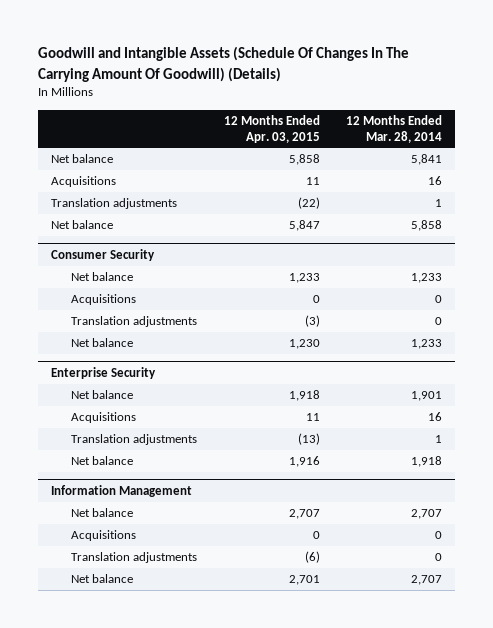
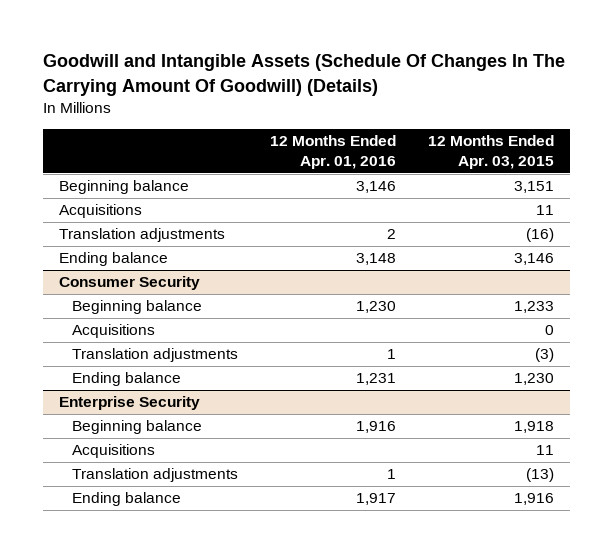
- | 12 Months Ended Apr. 03, 2015 | 12 Months Ended Mar. 28, 2014
+ | 12 Months Ended Apr. 01, 2016 | 12 Months Ended Apr. 03, 2015
- Net balance | 5,858 | 5,841
+ Beginning balance | 3,146 | 3,151
- Translation adjustments | (22) | 1
- Net balance | 5,847 | 5,858
+ Translation adjustments | 2 | (16)
+ Ending balance | 3,148 | 3,146
@ Consumer Security
- Net balance | 1,233 | 1,233
+ Beginning balance | 1,230 | 1,233
- Net balance | 1,230 | 1,233
+ Ending balance | 1,231 | 1,230
@ Enterprise Security
- Net balance | 1,918 | 1,901
+ Beginning balance | 1,916 | 1,918
- Net balance | 1,916 | 1,918
- Information Management
- Net balance | 2,707 | 2,707
- Acquisitions | 0 | 0
- Translation adjustments | (6) | 0
- Net balance | 2,701 | 2,707
@ Enterprise Security
+ Ending balance | 1,917 | 1,916

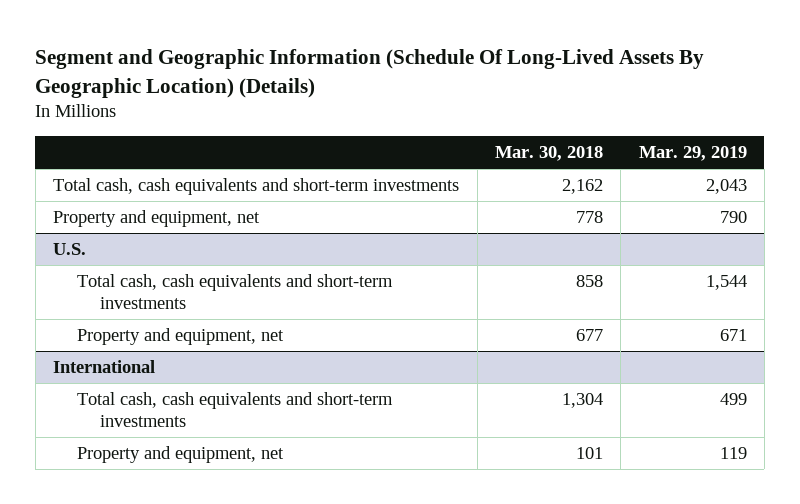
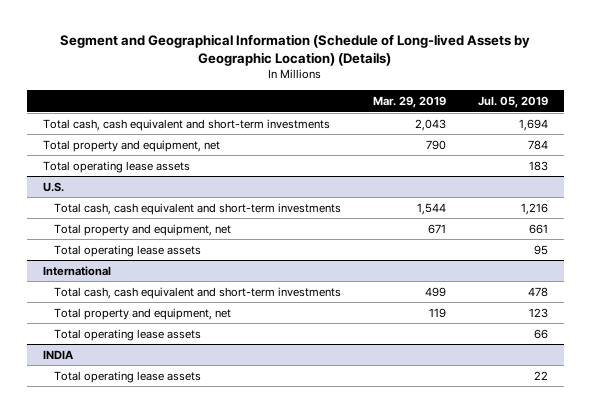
- Segment and Geographic Information (Schedule Of Long-Lived Assets By Geographic Location) (Details)
+ Segment and Geographical Information (Schedule of Long-lived Assets by Geographic Location) (Details)
- | Mar. 30, 2018 | Mar. 29, 2019
+ | Mar. 29, 2019 | Jul. 05, 2019
- Total cash, cash equivalents and short-term investments | 2,162 | 2,043
- Property and equipment, net | 778 | 790
+ Total cash, cash equivalent and short-term investments | 2,043 | 1,694
+ Total property and equipment, net | 790 | 784
+ Total operating lease assets | | 183
@ U.S.
- Total cash, cash equivalents and short-term investments | 858 | 1,544
- Property and equipment, net | 677 | 671
+ Total cash, cash equivalent and short-term investments | 1,544 | 1,216
+ Total property and equipment, net | 671 | 661
+ Total operating lease assets | | 95
@ International
- Total cash, cash equivalents and short-term investments | 1,304 | 499
- Property and equipment, net | 101 | 119
+ Total cash, cash equivalent and short-term investments | 499 | 478
+ Total property and equipment, net | 119 | 123
+ Total operating lease assets | | 66
+ INDIA
+ Total operating lease assets | | 22

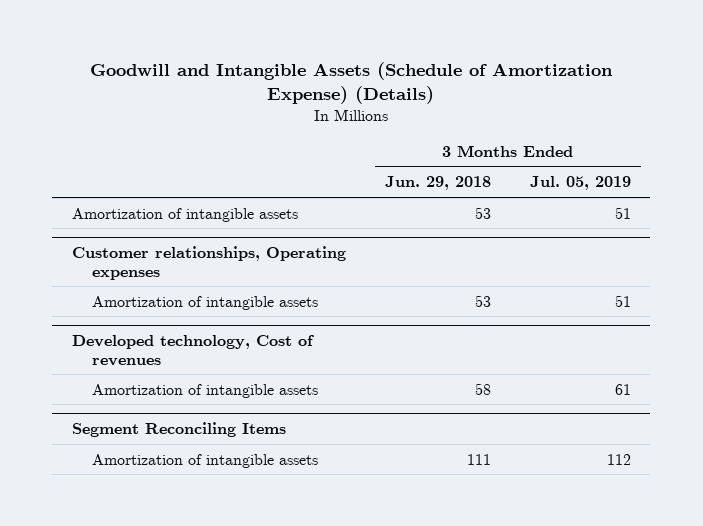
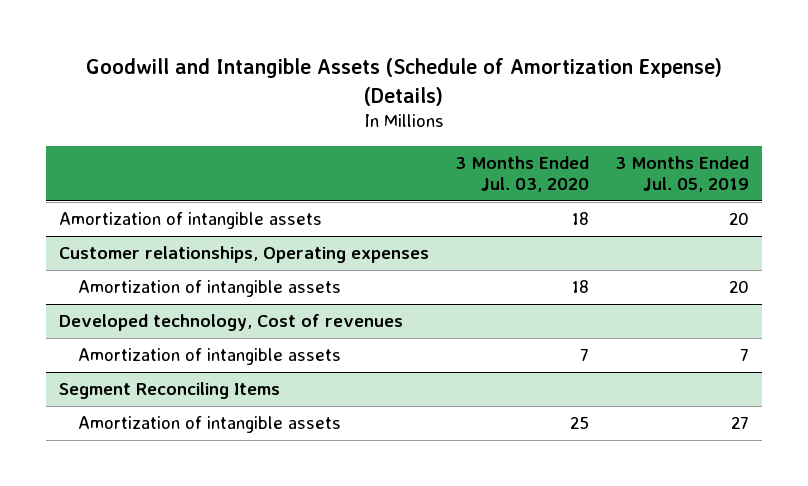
- | 3 Months Ended Jun. 29, 2018 | 3 Months Ended Jul. 05, 2019
+ | 3 Months Ended Jul. 03, 2020 | 3 Months Ended Jul. 05, 2019
- Amortization of intangible assets | 53 | 51
+ Amortization of intangible assets | 18 | 20
@ Customer relationships, Operating expenses
- Amortization of intangible assets | 53 | 51
+ Amortization of intangible assets | 18 | 20
@ Developed technology, Cost of revenues
- Amortization of intangible assets | 58 | 61
+ Amortization of intangible assets | 7 | 7
@ Segment Reconciling Items
- Amortization of intangible assets | 111 | 112
+ Amortization of intangible assets | 25 | 27

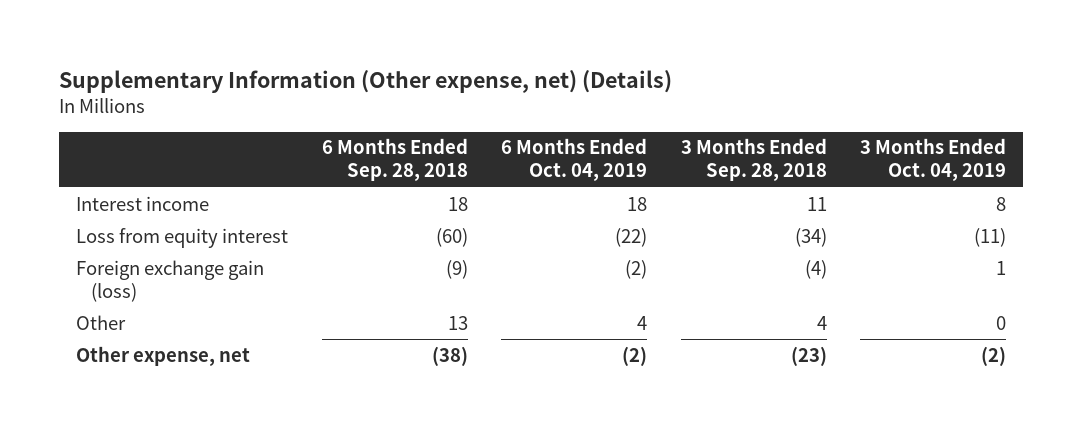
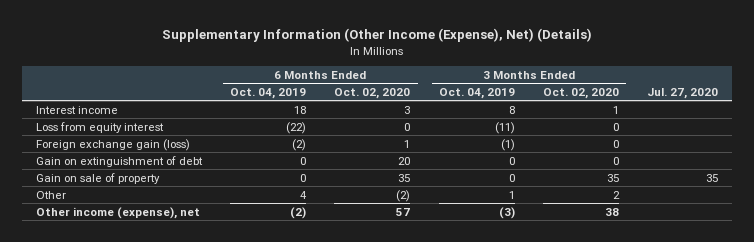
- Supplementary Information (Other expense, net) (Details)
+ Supplementary Information (Other Income (Expense), Net) (Details)
- | 6 Months Ended Sep. 28, 2018 | 6 Months Ended Oct. 04, 2019 | 3 Months Ended Sep. 28, 2018 | 3 Months Ended Oct. 04, 2019
+ | 6 Months Ended Oct. 04, 2019 | 6 Months Ended Oct. 02, 2020 | 3 Months Ended Oct. 04, 2019 | 3 Months Ended Oct. 02, 2020 | Jul. 27, 2020
- Foreign exchange gain (loss) | (9) | (2) | (4) | 1
- Other | 13 | 4 | 4 | 0
- Other expense, net | (38) | (2) | (23) | (2)
+ Foreign exchange gain (loss) | (2) | 1 | (1) | 0 |
+ Gain on extinguishment of debt | 0 | 20 | 0 | 0 |
+ Gain on sale of property | 0 | 35 | 0 | 35 | 35
+ Other | 4 | (2) | 1 | 2 |
+ Other income (expense), net | (2) | 57 | (3) | 38 |

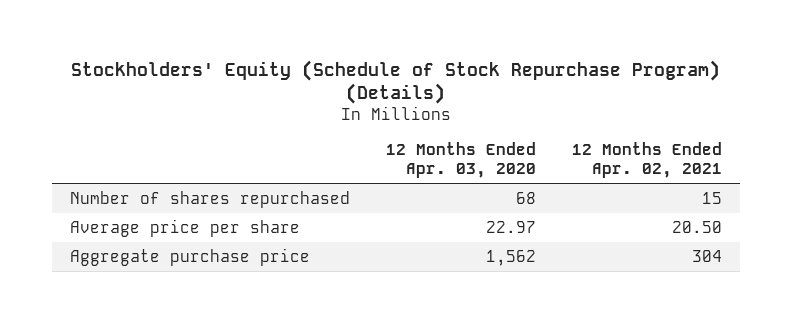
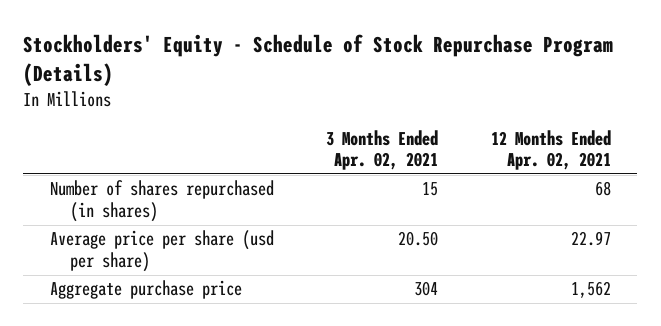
- Stockholders' Equity (Schedule of Stock Repurchase Program) (Details)
+ Stockholders' Equity - Schedule of Stock Repurchase Program (Details)
- | 12 Months Ended Apr. 03, 2020 | 12 Months Ended Apr. 02, 2021
+ | 3 Months Ended Apr. 02, 2021 | 12 Months Ended Apr. 02, 2021
- Number of shares repurchased | 68 | 15
- Average price per share | 22.97 | 20.50
- Aggregate purchase price | 1,562 | 304
+ Number of shares repurchased (in shares) | 15 | 68
+ Average price per share (usd per share) | 20.50 | 22.97
+ Aggregate purchase price | 304 | 1,562

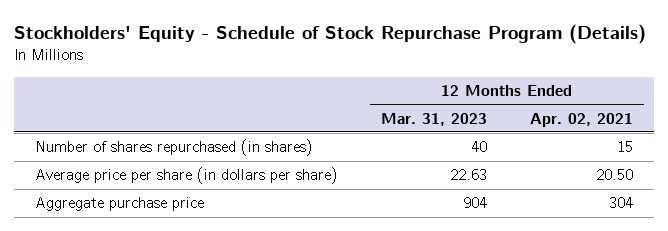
- | 3 Months Ended Apr. 02, 2021 | 12 Months Ended Apr. 02, 2021
+ | 12 Months Ended Mar. 31, 2023 | 12 Months Ended Apr. 02, 2021
- Number of shares repurchased (in shares) | 15 | 68
- Average price per share (usd per share) | 20.50 | 22.97
- Aggregate purchase price | 304 | 1,562
+ Number of shares repurchased (in shares) | 40 | 15
+ Average price per share (in dollars per share) | 22.63 | 20.50
+ Aggregate purchase price | 904 | 304

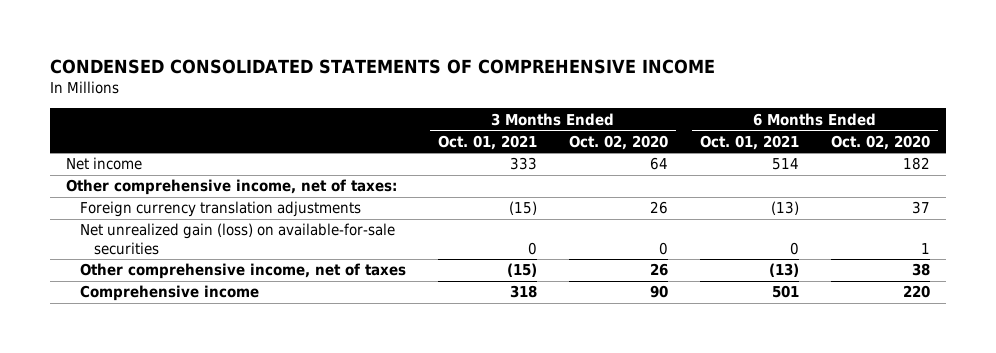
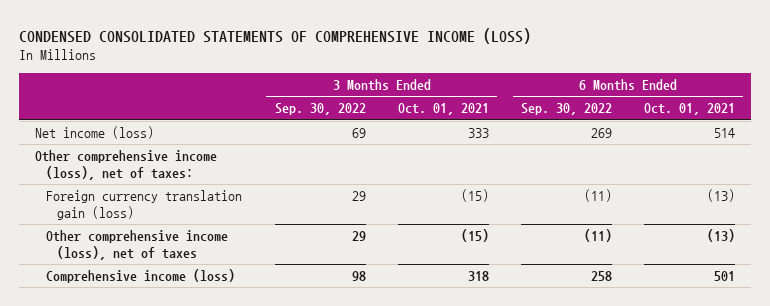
- CONDENSED CONSOLIDATED STATEMENTS OF COMPREHENSIVE INCOME
+ CONDENSED CONSOLIDATED STATEMENTS OF COMPREHENSIVE INCOME (LOSS)
- | 3 Months Ended Oct. 01, 2021 | 3 Months Ended Oct. 02, 2020 | 6 Months Ended Oct. 01, 2021 | 6 Months Ended Oct. 02, 2020
+ | 3 Months Ended Sep. 30, 2022 | 3 Months Ended Oct. 01, 2021 | 6 Months Ended Sep. 30, 2022 | 6 Months Ended Oct. 01, 2021
- Net income | 333 | 64 | 514 | 182
- Other comprehensive income, net of taxes:
- Foreign currency translation adjustments | (15) | 26 | (13) | 37
- Net unrealized gain (loss) on available-for-sale securities | 0 | 0 | 0 | 1
- Other comprehensive income, net of taxes | (15) | 26 | (13) | 38
- Comprehensive income | 318 | 90 | 501 | 220
+ Net income (loss) | 69 | 333 | 269 | 514
+ Other comprehensive income (loss), net of taxes:
+ Foreign currency translation gain (loss) | 29 | (15) | (11) | (13)
+ Other comprehensive income (loss), net of taxes | 29 | (15) | (11) | (13)
+ Comprehensive income (loss) | 98 | 318 | 258 | 501

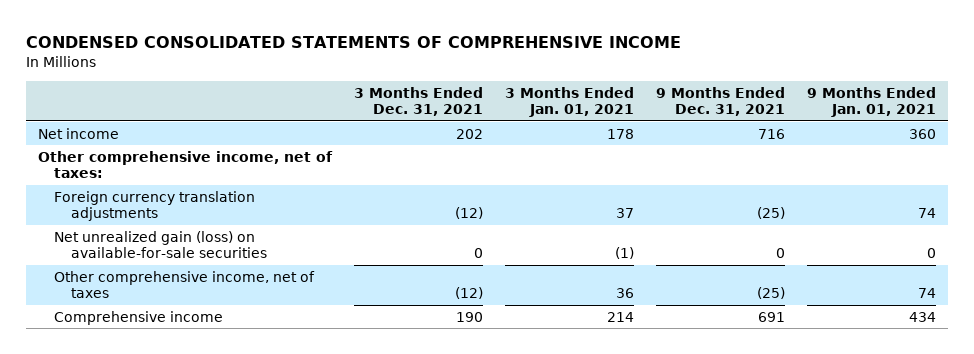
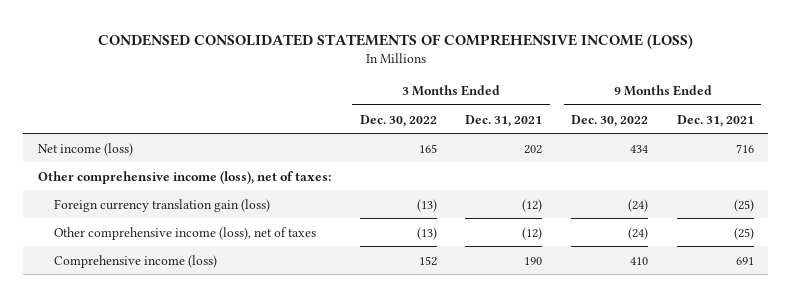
- CONDENSED CONSOLIDATED STATEMENTS OF COMPREHENSIVE INCOME
+ CONDENSED CONSOLIDATED STATEMENTS OF COMPREHENSIVE INCOME (LOSS)
- | 3 Months Ended Dec. 31, 2021 | 3 Months Ended Jan. 01, 2021 | 9 Months Ended Dec. 31, 2021 | 9 Months Ended Jan. 01, 2021
+ | 3 Months Ended Dec. 30, 2022 | 3 Months Ended Dec. 31, 2021 | 9 Months Ended Dec. 30, 2022 | 9 Months Ended Dec. 31, 2021
- Net income | 202 | 178 | 716 | 360
- Other comprehensive income, net of taxes:
- Foreign currency translation adjustments | (12) | 37 | (25) | 74
- Net unrealized gain (loss) on available-for-sale securities | 0 | (1) | 0 | 0
- Other comprehensive income, net of taxes | (12) | 36 | (25) | 74
- Comprehensive income | 190 | 214 | 691 | 434
+ Net income (loss) | 165 | 202 | 434 | 716
+ Other comprehensive income (loss), net of taxes:
+ Foreign currency translation gain (loss) | (13) | (12) | (24) | (25)
+ Other comprehensive income (loss), net of taxes | (13) | (12) | (24) | (25)
+ Comprehensive income (loss) | 152 | 190 | 410 | 691

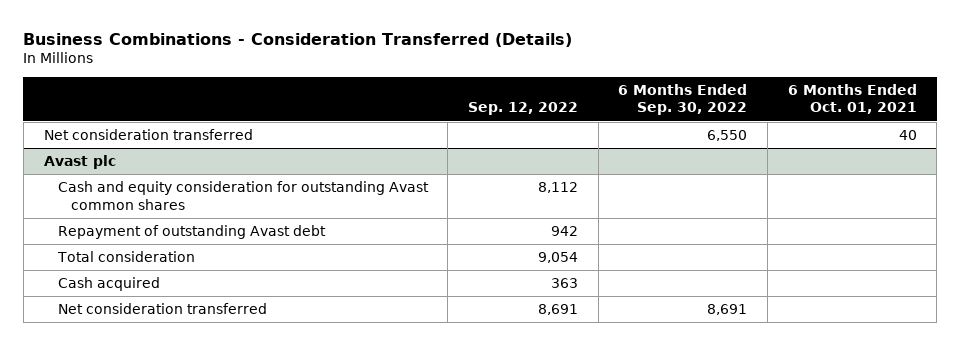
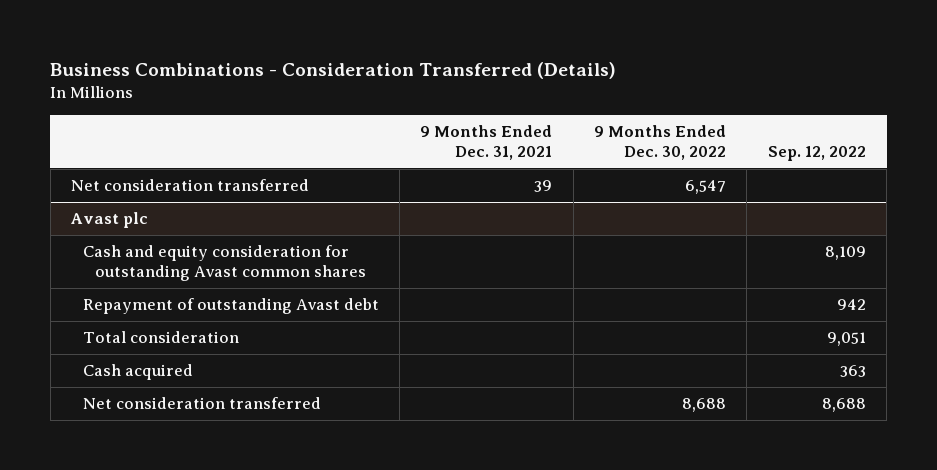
- | Sep. 12, 2022 | 6 Months Ended Sep. 30, 2022 | 6 Months Ended Oct. 01, 2021
+ | 9 Months Ended Dec. 31, 2021 | 9 Months Ended Dec. 30, 2022 | Sep. 12, 2022
@ Avast plc
- Cash and equity consideration for outstanding Avast common shares | 8,112 | |
+ Cash and equity consideration for outstanding Avast common shares | | | 8,109
- Total consideration | 9,054 | |
+ Total consideration | | | 9,051
- Net consideration transferred | 8,691 | 8,691 |
+ Net consideration transferred | | 8,688 | 8,688

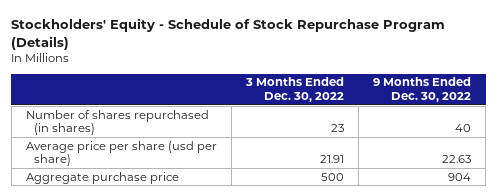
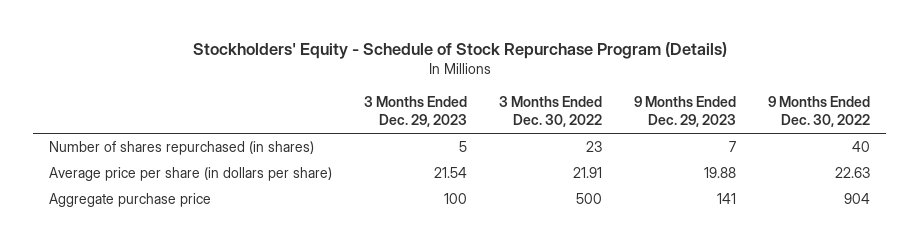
- | 3 Months Ended Dec. 30, 2022 | 9 Months Ended Dec. 30, 2022
+ | 3 Months Ended Dec. 29, 2023 | 3 Months Ended Dec. 30, 2022 | 9 Months Ended Dec. 29, 2023 | 9 Months Ended Dec. 30, 2022
- Average price per share (usd per share) | 21.91 | 22.63
+ Average price per share (in dollars per share) | 21.54 | 21.91 | 19.88 | 22.63

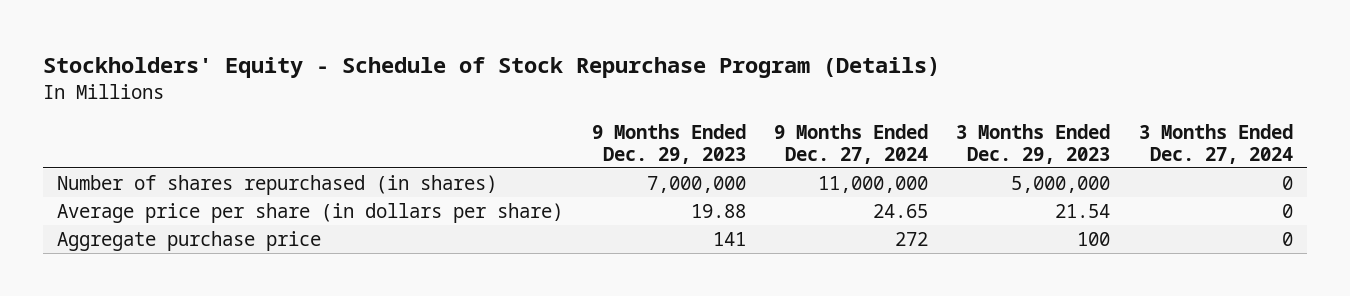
- | 3 Months Ended Dec. 29, 2023 | 3 Months Ended Dec. 30, 2022 | 9 Months Ended Dec. 29, 2023 | 9 Months Ended Dec. 30, 2022
+ | 9 Months Ended Dec. 29, 2023 | 9 Months Ended Dec. 27, 2024 | 3 Months Ended Dec. 29, 2023 | 3 Months Ended Dec. 27, 2024
- Number of shares repurchased (in shares) | 5 | 23 | 7 | 40
+ Number of shares repurchased (in shares) | 7,000,000 | 11,000,000 | 5,000,000 | 0

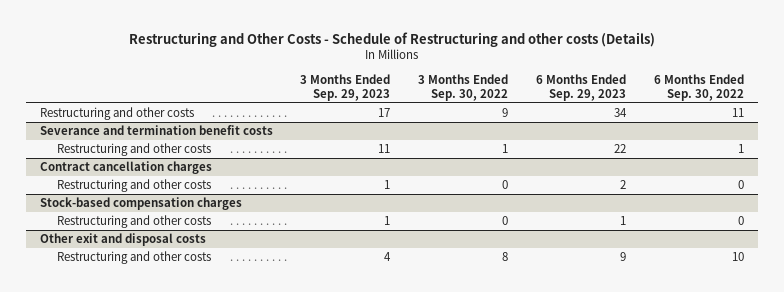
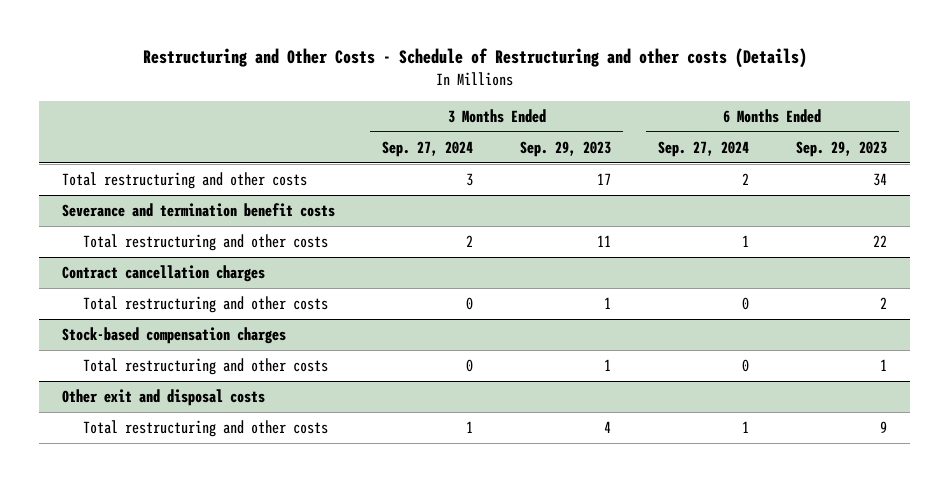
- | 3 Months Ended Sep. 29, 2023 | 3 Months Ended Sep. 30, 2022 | 6 Months Ended Sep. 29, 2023 | 6 Months Ended Sep. 30, 2022
+ | 3 Months Ended Sep. 27, 2024 | 3 Months Ended Sep. 29, 2023 | 6 Months Ended Sep. 27, 2024 | 6 Months Ended Sep. 29, 2023
- Restructuring and other costs | 17 | 9 | 34 | 11
+ Total restructuring and other costs | 3 | 17 | 2 | 34
@ Severance and termination benefit costs
- Restructuring and other costs | 11 | 1 | 22 | 1
+ Total restructuring and other costs | 2 | 11 | 1 | 22
@ Contract cancellation charges
- Restructuring and other costs | 1 | 0 | 2 | 0
+ Total restructuring and other costs | 0 | 1 | 0 | 2
@ Stock-based compensation charges
- Restructuring and other costs | 1 | 0 | 1 | 0
+ Total restructuring and other costs | 0 | 1 | 0 | 1
@ Other exit and disposal costs
- Restructuring and other costs | 4 | 8 | 9 | 10
+ Total restructuring and other costs | 1 | 4 | 1 | 9

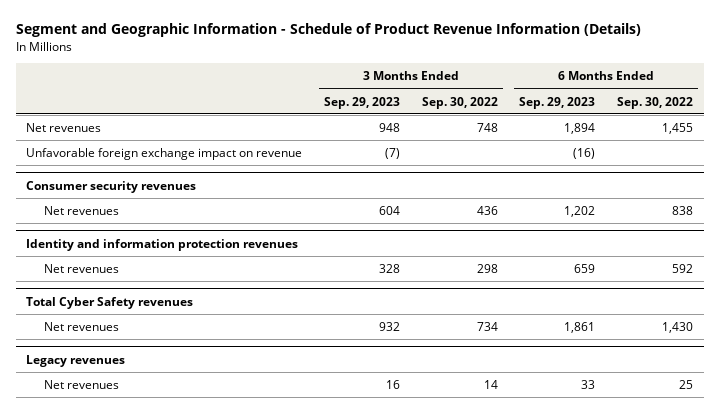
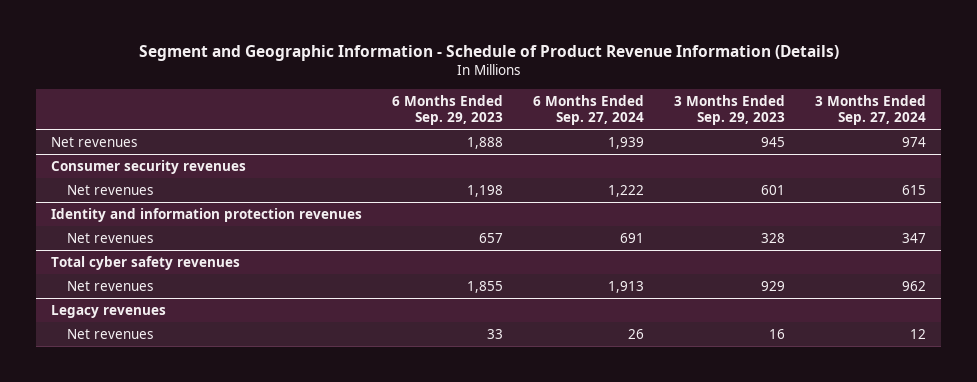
- | 3 Months Ended Sep. 29, 2023 | 3 Months Ended Sep. 30, 2022 | 6 Months Ended Sep. 29, 2023 | 6 Months Ended Sep. 30, 2022
+ | 6 Months Ended Sep. 29, 2023 | 6 Months Ended Sep. 27, 2024 | 3 Months Ended Sep. 29, 2023 | 3 Months Ended Sep. 27, 2024
- Net revenues | 948 | 748 | 1,894 | 1,455
- Unfavorable foreign exchange impact on revenue | (7) | | (16) |
+ Net revenues | 1,888 | 1,939 | 945 | 974
@ Consumer security revenues
- Net revenues | 604 | 436 | 1,202 | 838
+ Net revenues | 1,198 | 1,222 | 601 | 615
@ Identity and information protection revenues
- Net revenues | 328 | 298 | 659 | 592
- Total Cyber Safety revenues
- Net revenues | 932 | 734 | 1,861 | 1,430
@ Identity and information protection revenues
+ Net revenues | 657 | 691 | 328 | 347
+ Total cyber safety revenues
+ Net revenues | 1,855 | 1,913 | 929 | 962

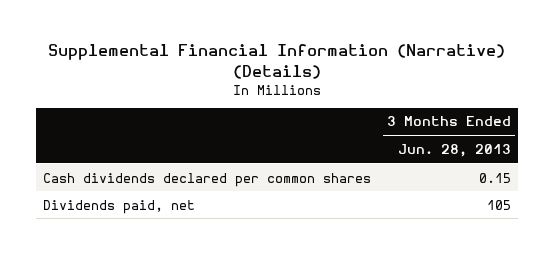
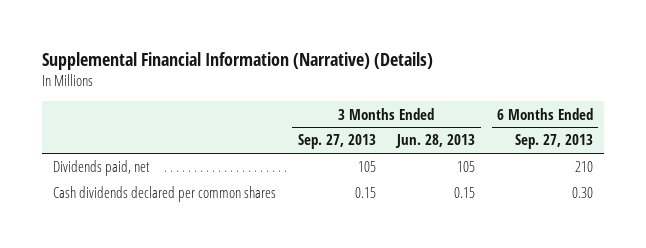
- | 3 Months Ended Jun. 28, 2013
+ | 3 Months Ended Sep. 27, 2013 | 3 Months Ended Jun. 28, 2013 | 6 Months Ended Sep. 27, 2013
moved down: Cash dividends declared per common shares | 0.15 | 0.15 | 0.30

